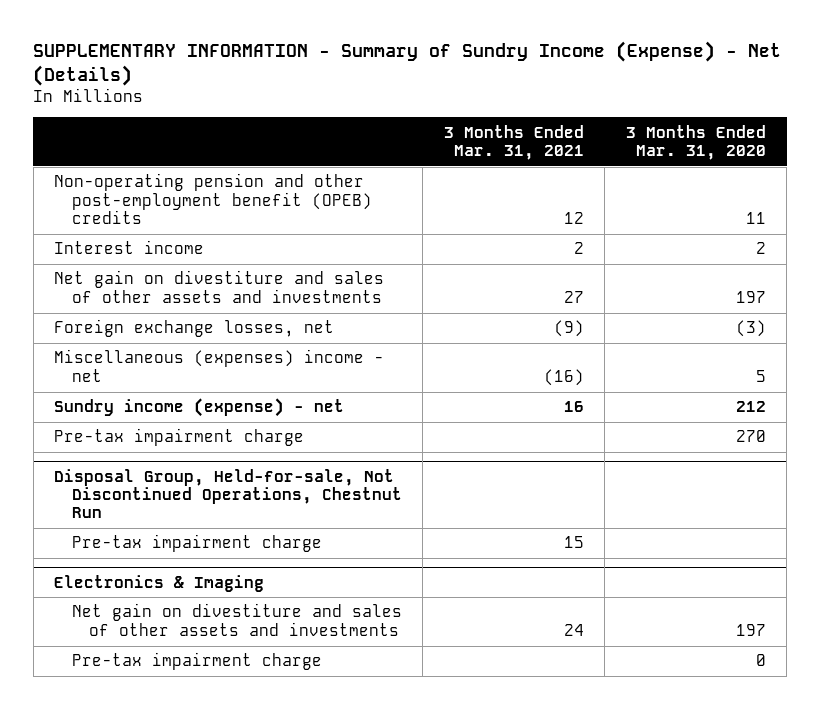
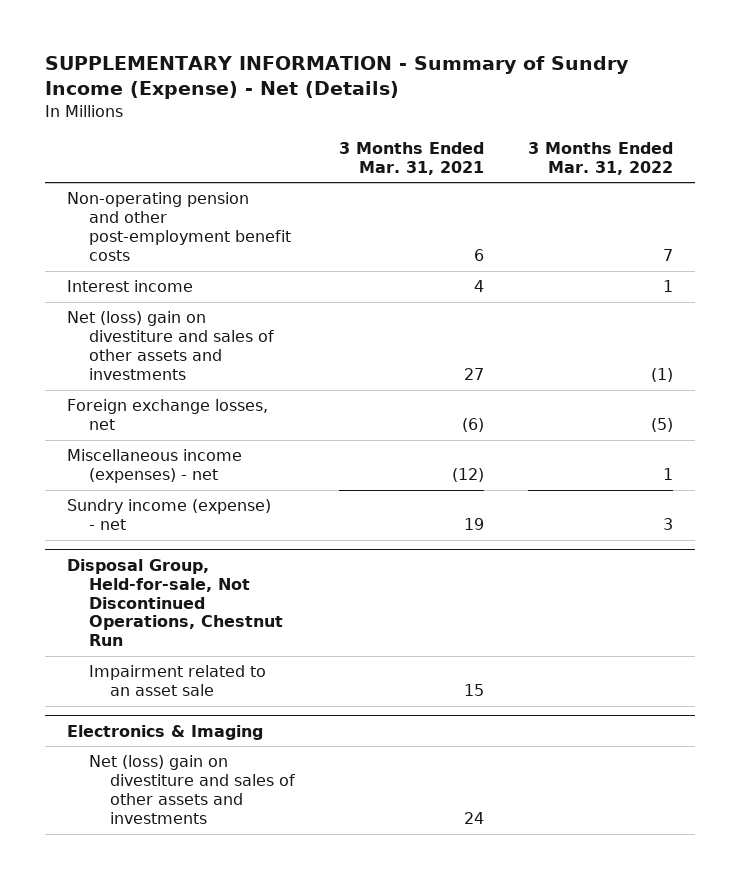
- | 3 Months Ended Mar. 31, 2021 | 3 Months Ended Mar. 31, 2020
+ | 3 Months Ended Mar. 31, 2021 | 3 Months Ended Mar. 31, 2022
- Non-operating pension and other post-employment benefit (OPEB) credits | 12 | 11
- Interest income | 2 | 2
- Net gain on divestiture and sales of other assets and investments | 27 | 197
- Foreign exchange losses, net | (9) | (3)
- Miscellaneous (expenses) income - net | (16) | 5
- Sundry income (expense) - net | 16 | 212
- Pre-tax impairment charge | | 270
+ Non-operating pension and other post-employment benefit costs | 6 | 7
+ Interest income | 4 | 1
+ Net (loss) gain on divestiture and sales of other assets and investments | 27 | (1)
+ Foreign exchange losses, net | (6) | (5)
+ Miscellaneous income (expenses) - net | (12) | 1
+ Sundry income (expense) - net | 19 | 3
@ Disposal Group, Held-for-sale, Not Discontinued Operations, Chestnut Run
- Pre-tax impairment charge | 15 |
+ Impairment related to an asset sale | 15 |
@ Electronics & Imaging
- Net gain on divestiture and sales of other assets and investments | 24 | 197
- Pre-tax impairment charge | | 0
+ Net (loss) gain on divestiture and sales of other assets and investments | 24 |

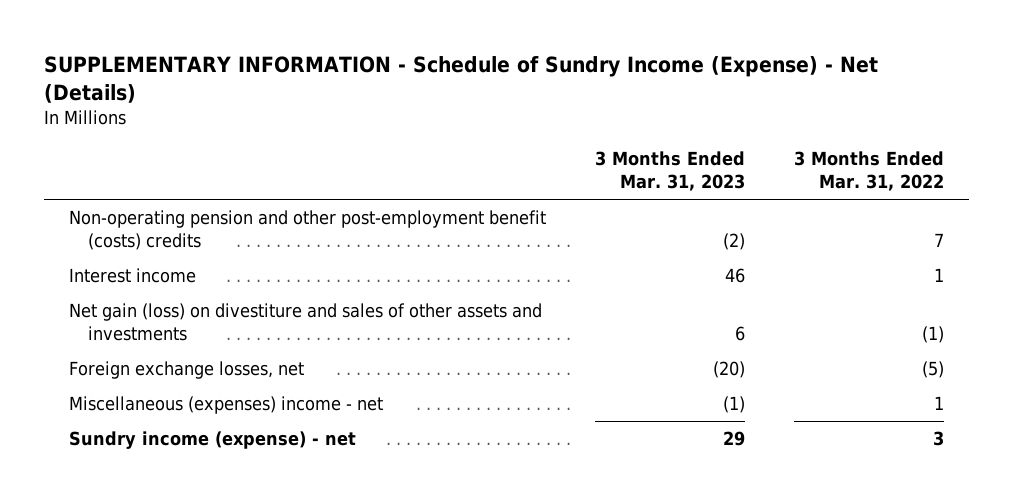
- SUPPLEMENTARY INFORMATION - Summary of Sundry Income (Expense) - Net (Details)
+ SUPPLEMENTARY INFORMATION - Schedule of Sundry Income (Expense) - Net (Details)
- | 3 Months Ended Mar. 31, 2021 | 3 Months Ended Mar. 31, 2022
+ | 3 Months Ended Mar. 31, 2023 | 3 Months Ended Mar. 31, 2022
- Non-operating pension and other post-employment benefit costs | 6 | 7
+ Non-operating pension and other post-employment benefit (costs) credits | (2) | 7
- Net (loss) gain on divestiture and sales of other assets and investments | 27 | (1)
+ Net gain (loss) on divestiture and sales of other assets and investments | 6 | (1)
- Miscellaneous income (expenses) - net | (12) | 1
+ Miscellaneous (expenses) income - net | (1) | 1
- Disposal Group, Held-for-sale, Not Discontinued Operations, Chestnut Run
- Impairment related to an asset sale | 15 |
- Electronics & Imaging
- Net (loss) gain on divestiture and sales of other assets and investments | 24 |

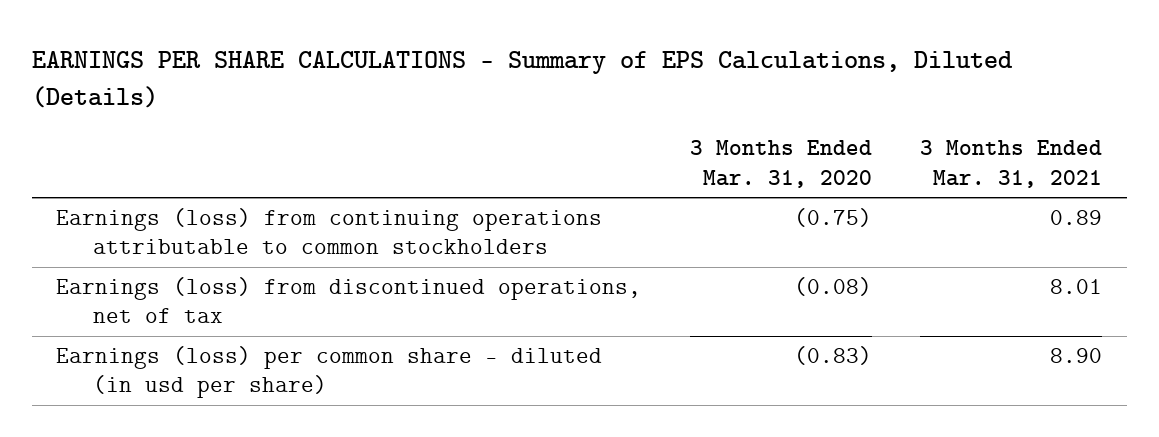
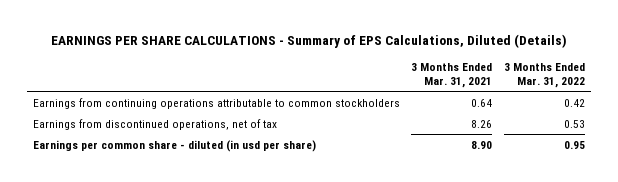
- | 3 Months Ended Mar. 31, 2020 | 3 Months Ended Mar. 31, 2021
+ | 3 Months Ended Mar. 31, 2021 | 3 Months Ended Mar. 31, 2022
- Earnings (loss) from continuing operations attributable to common stockholders | (0.75) | 0.89
- Earnings (loss) from discontinued operations, net of tax | (0.08) | 8.01
- Earnings (loss) per common share - diluted (in usd per share) | (0.83) | 8.90
+ Earnings from continuing operations attributable to common stockholders | 0.64 | 0.42
+ Earnings from discontinued operations, net of tax | 8.26 | 0.53
+ Earnings per common share - diluted (in usd per share) | 8.90 | 0.95

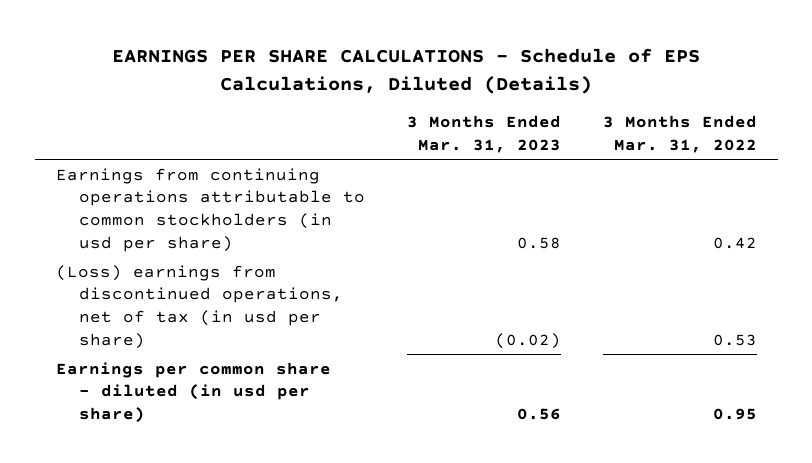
- EARNINGS PER SHARE CALCULATIONS - Summary of EPS Calculations, Diluted (Details)
+ EARNINGS PER SHARE CALCULATIONS - Schedule of EPS Calculations, Diluted (Details)
- | 3 Months Ended Mar. 31, 2021 | 3 Months Ended Mar. 31, 2022
+ | 3 Months Ended Mar. 31, 2023 | 3 Months Ended Mar. 31, 2022
- Earnings from continuing operations attributable to common stockholders | 0.64 | 0.42
- Earnings from discontinued operations, net of tax | 8.26 | 0.53
+ Earnings from continuing operations attributable to common stockholders (in usd per share) | 0.58 | 0.42
+ (Loss) earnings from discontinued operations, net of tax (in usd per share) | (0.02) | 0.53

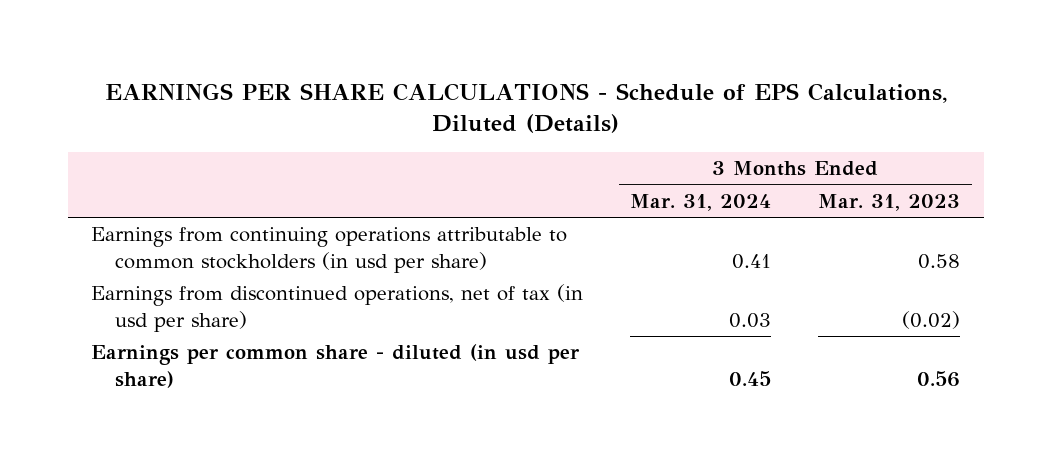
- | 3 Months Ended Mar. 31, 2023 | 3 Months Ended Mar. 31, 2022
+ | 3 Months Ended Mar. 31, 2024 | 3 Months Ended Mar. 31, 2023
- (Loss) earnings from discontinued operations, net of tax (in usd per share) | (0.02) | 0.53
+ Earnings from discontinued operations, net of tax (in usd per share) | 0.03 | (0.02)

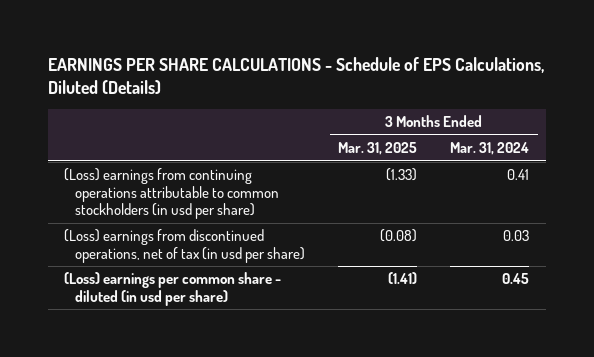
- | 3 Months Ended Mar. 31, 2024 | 3 Months Ended Mar. 31, 2023
+ | 3 Months Ended Mar. 31, 2025 | 3 Months Ended Mar. 31, 2024
- Earnings from continuing operations attributable to common stockholders (in usd per share) | 0.41 | 0.58
- Earnings from discontinued operations, net of tax (in usd per share) | 0.03 | (0.02)
- Earnings per common share - diluted (in usd per share) | 0.45 | 0.56
+ (Loss) earnings from continuing operations attributable to common stockholders (in usd per share) | (1.33) | 0.41
+ (Loss) earnings from discontinued operations, net of tax (in usd per share) | (0.08) | 0.03
+ (Loss) earnings per common share - diluted (in usd per share) | (1.41) | 0.45

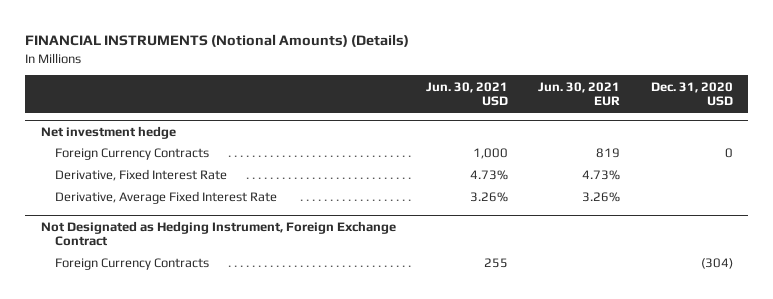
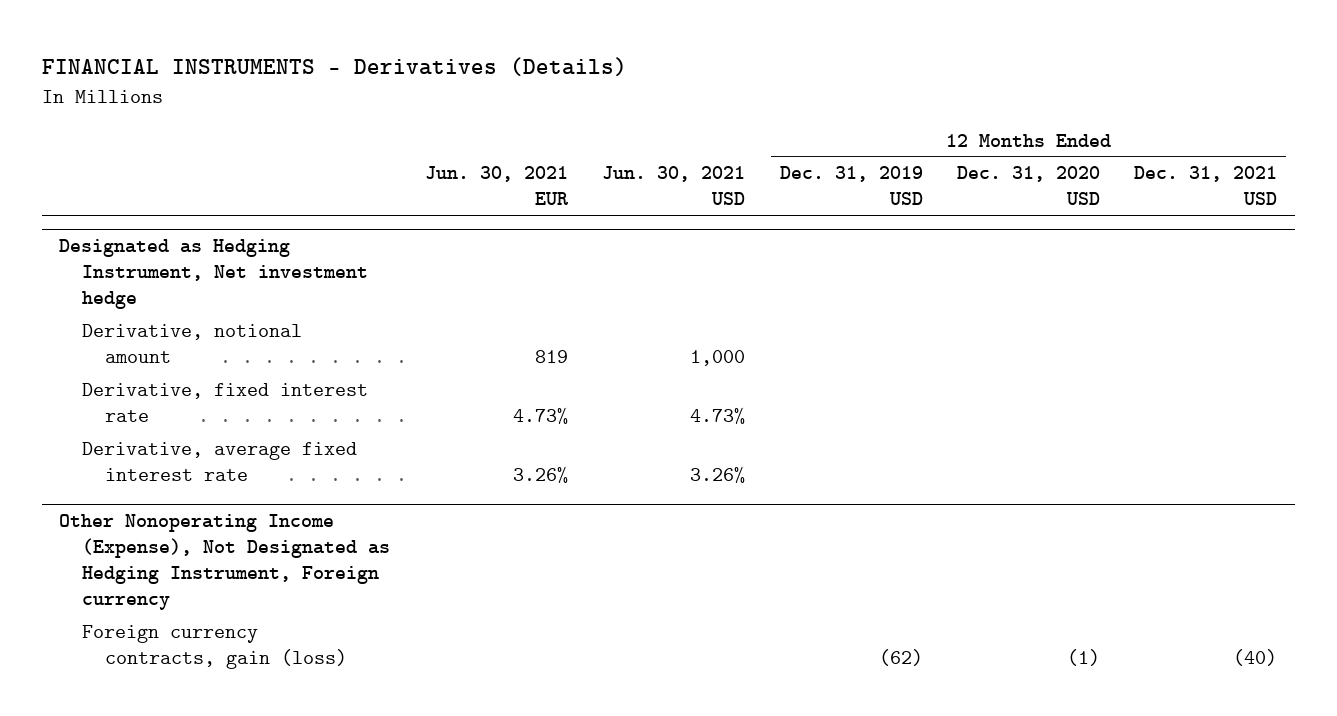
- FINANCIAL INSTRUMENTS (Notional Amounts) (Details)
+ FINANCIAL INSTRUMENTS - Derivatives (Details)
- | Jun. 30, 2021 USD | Jun. 30, 2021 EUR | Dec. 31, 2020 USD
+ | Jun. 30, 2021 EUR | Jun. 30, 2021 USD | 12 Months Ended Dec. 31, 2019 USD | 12 Months Ended Dec. 31, 2020 USD | 12 Months Ended Dec. 31, 2021 USD
- Net investment hedge
- Foreign Currency Contracts | 1,000 | 819 | 0
- Derivative, Fixed Interest Rate | 4.73% | 4.73% |
- Derivative, Average Fixed Interest Rate | 3.26% | 3.26% |
- Not Designated as Hedging Instrument, Foreign Exchange Contract
- Foreign Currency Contracts | 255 | | (304)
+ Designated as Hedging Instrument, Net investment hedge
+ Derivative, notional amount | 819 | 1,000 | | |
+ Derivative, fixed interest rate | 4.73% | 4.73% | | |
+ Derivative, average fixed interest rate | 3.26% | 3.26% | | |
+ Other Nonoperating Income (Expense), Not Designated as Hedging Instrument, Foreign currency
+ Foreign currency contracts, gain (loss) | | | (62) | (1) | (40)

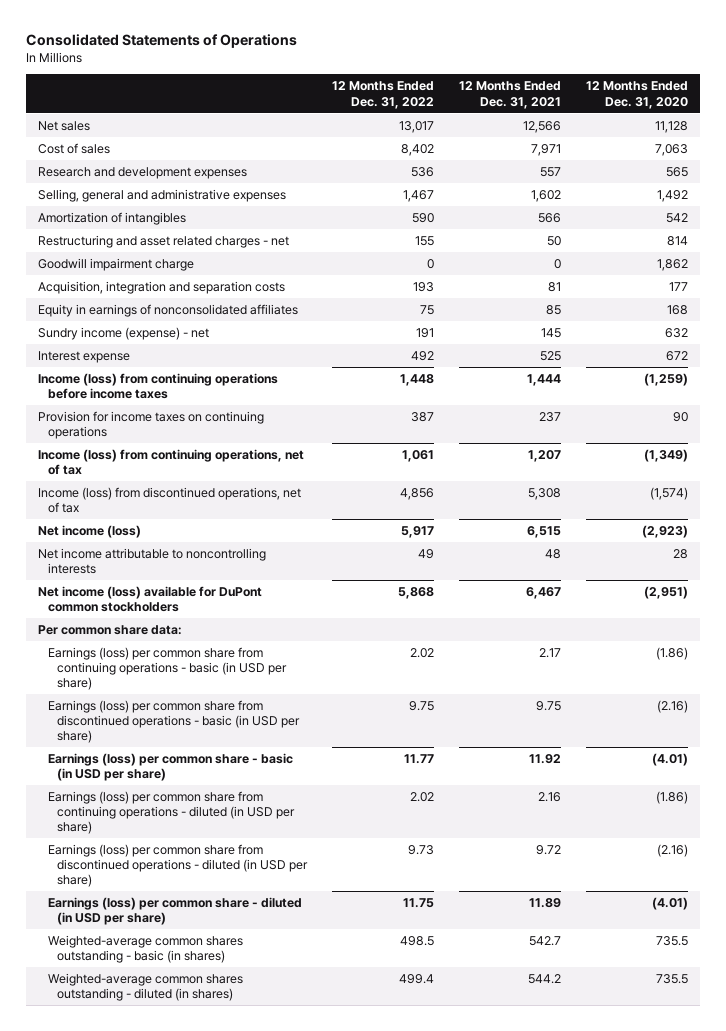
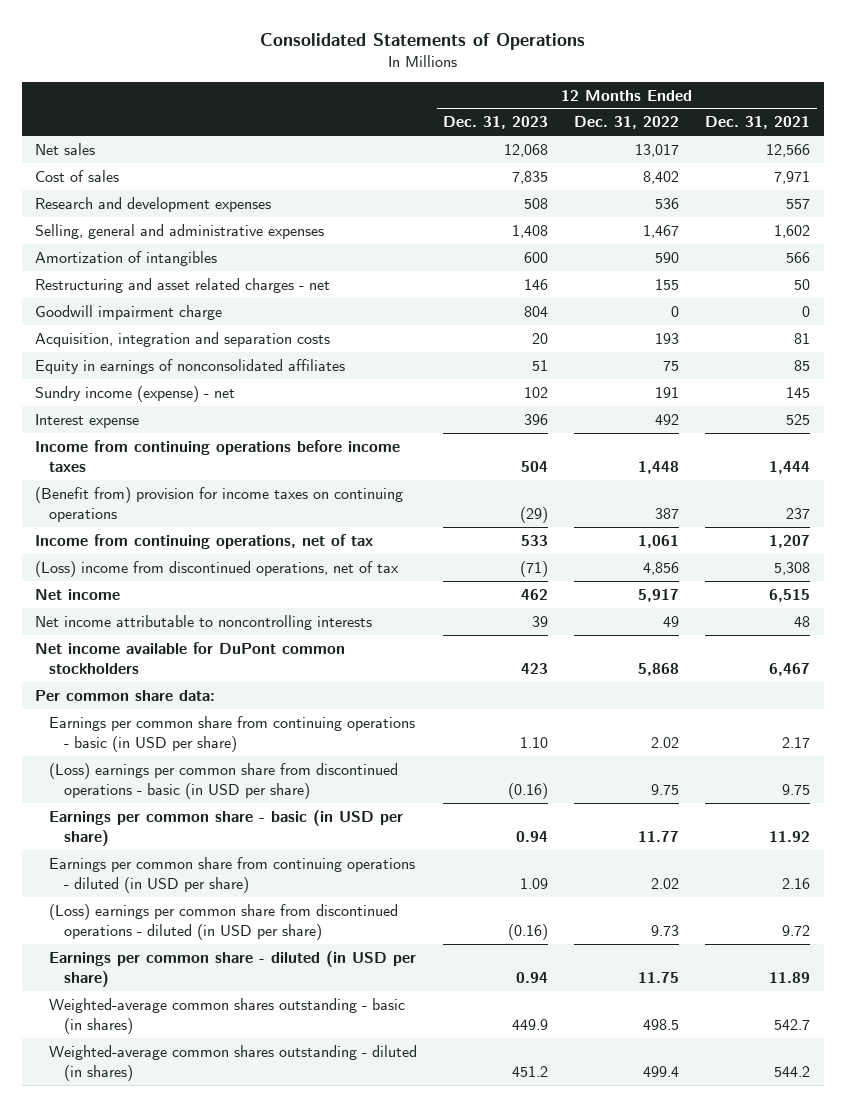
- | 12 Months Ended Dec. 31, 2022 | 12 Months Ended Dec. 31, 2021 | 12 Months Ended Dec. 31, 2020
+ | 12 Months Ended Dec. 31, 2023 | 12 Months Ended Dec. 31, 2022 | 12 Months Ended Dec. 31, 2021
- Income (loss) from continuing operations before income taxes | 1,448 | 1,444 | (1,259)
- Provision for income taxes on continuing operations | 387 | 237 | 90
- Income (loss) from continuing operations, net of tax | 1,061 | 1,207 | (1,349)
- Income (loss) from discontinued operations, net of tax | 4,856 | 5,308 | (1,574)
- Net income (loss) | 5,917 | 6,515 | (2,923)
+ Income from continuing operations before income taxes | 504 | 1,448 | 1,444
+ (Benefit from) provision for income taxes on continuing operations | (29) | 387 | 237
+ Income from continuing operations, net of tax | 533 | 1,061 | 1,207
+ (Loss) income from discontinued operations, net of tax | (71) | 4,856 | 5,308
+ Net income | 462 | 5,917 | 6,515
- Net income (loss) available for DuPont common stockholders | 5,868 | 6,467 | (2,951)
+ Net income available for DuPont common stockholders | 423 | 5,868 | 6,467
- Earnings (loss) per common share from continuing operations - basic (in USD per share) | 2.02 | 2.17 | (1.86)
- Earnings (loss) per common share from discontinued operations - basic (in USD per share) | 9.75 | 9.75 | (2.16)
- Earnings (loss) per common share - basic (in USD per share) | 11.77 | 11.92 | (4.01)
- Earnings (loss) per common share from continuing operations - diluted (in USD per share) | 2.02 | 2.16 | (1.86)
- Earnings (loss) per common share from discontinued operations - diluted (in USD per share) | 9.73 | 9.72 | (2.16)
- Earnings (loss) per common share - diluted (in USD per share) | 11.75 | 11.89 | (4.01)
+ Earnings per common share from continuing operations - basic (in USD per share) | 1.10 | 2.02 | 2.17
+ (Loss) earnings per common share from discontinued operations - basic (in USD per share) | (0.16) | 9.75 | 9.75
+ Earnings per common share - basic (in USD per share) | 0.94 | 11.77 | 11.92
+ Earnings per common share from continuing operations - diluted (in USD per share) | 1.09 | 2.02 | 2.16
+ (Loss) earnings per common share from discontinued operations - diluted (in USD per share) | (0.16) | 9.73 | 9.72
+ Earnings per common share - diluted (in USD per share) | 0.94 | 11.75 | 11.89

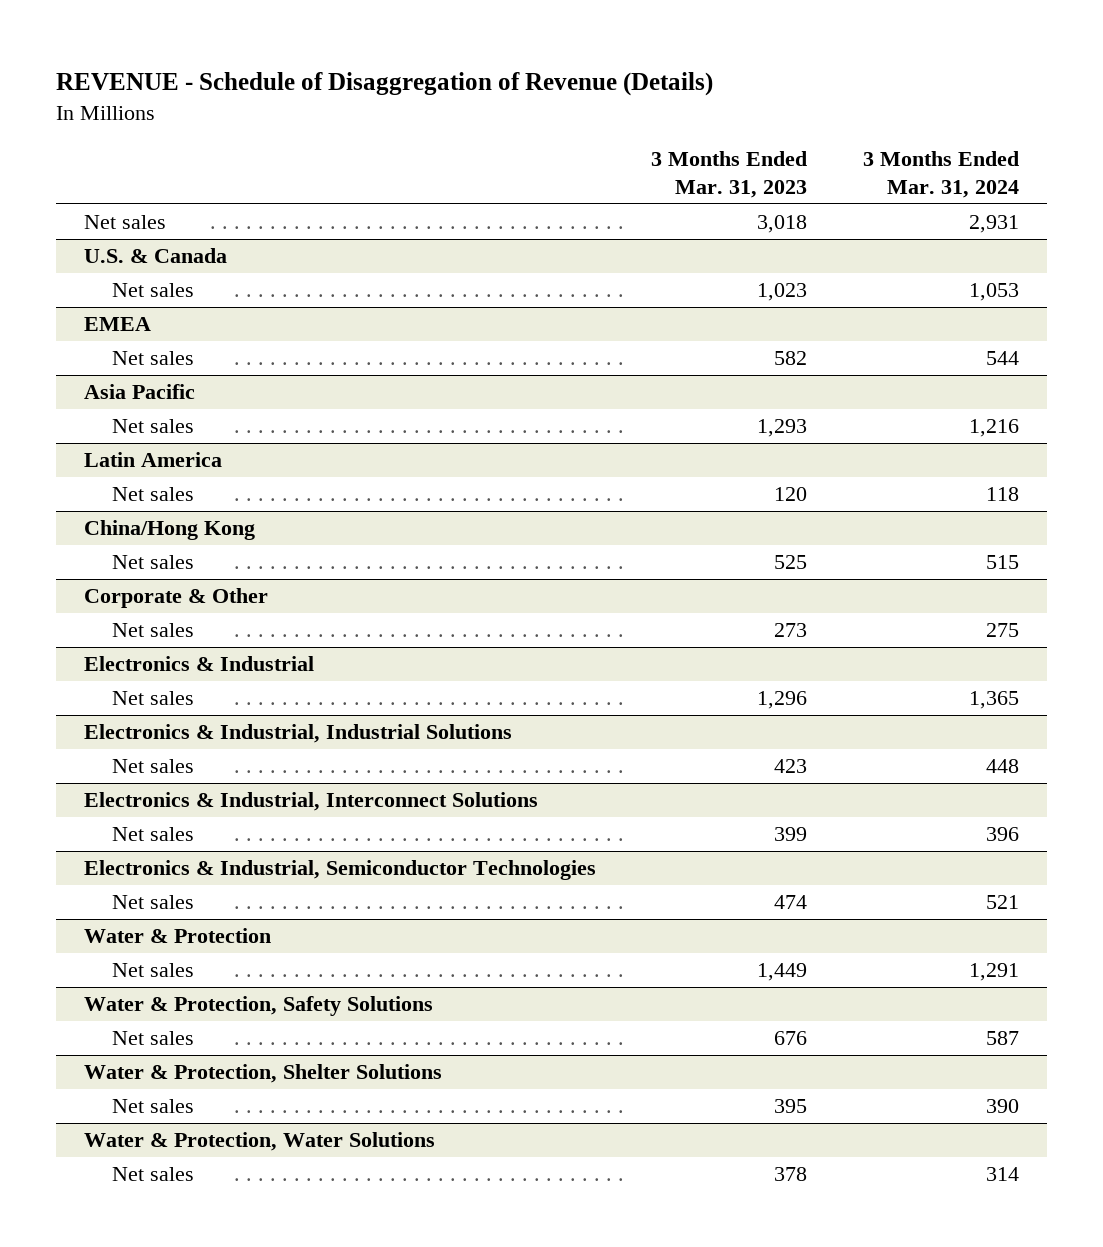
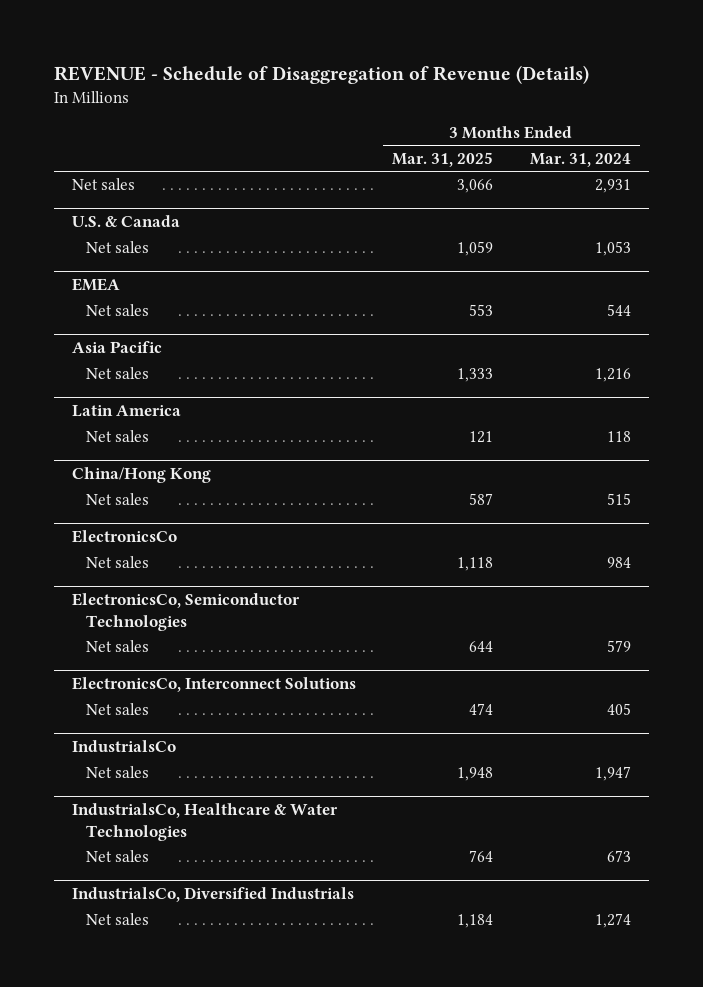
- | 3 Months Ended Mar. 31, 2023 | 3 Months Ended Mar. 31, 2024
+ | 3 Months Ended Mar. 31, 2025 | 3 Months Ended Mar. 31, 2024
- Corporate & Other
- Net sales | 273 | 275
- Electronics & Industrial
- Net sales | 1,296 | 1,365
- Electronics & Industrial, Industrial Solutions
- Net sales | 423 | 448
- Electronics & Industrial, Interconnect Solutions
- Net sales | 399 | 396
- Electronics & Industrial, Semiconductor Technologies
- Net sales | 474 | 521
- Water & Protection
- Net sales | 1,449 | 1,291
- Water & Protection, Safety Solutions
- Net sales | 676 | 587
- Water & Protection, Shelter Solutions
- Net sales | 395 | 390
- Water & Protection, Water Solutions
- Net sales | 378 | 314
+ ElectronicsCo
+ Net sales | 1,118 | 984
+ ElectronicsCo, Semiconductor Technologies
+ Net sales | 644 | 579
+ ElectronicsCo, Interconnect Solutions
+ Net sales | 474 | 405
+ IndustrialsCo
+ Net sales | 1,948 | 1,947
+ IndustrialsCo, Healthcare & Water Technologies
+ Net sales | 764 | 673
+ IndustrialsCo, Diversified Industrials
+ Net sales | 1,184 | 1,274

